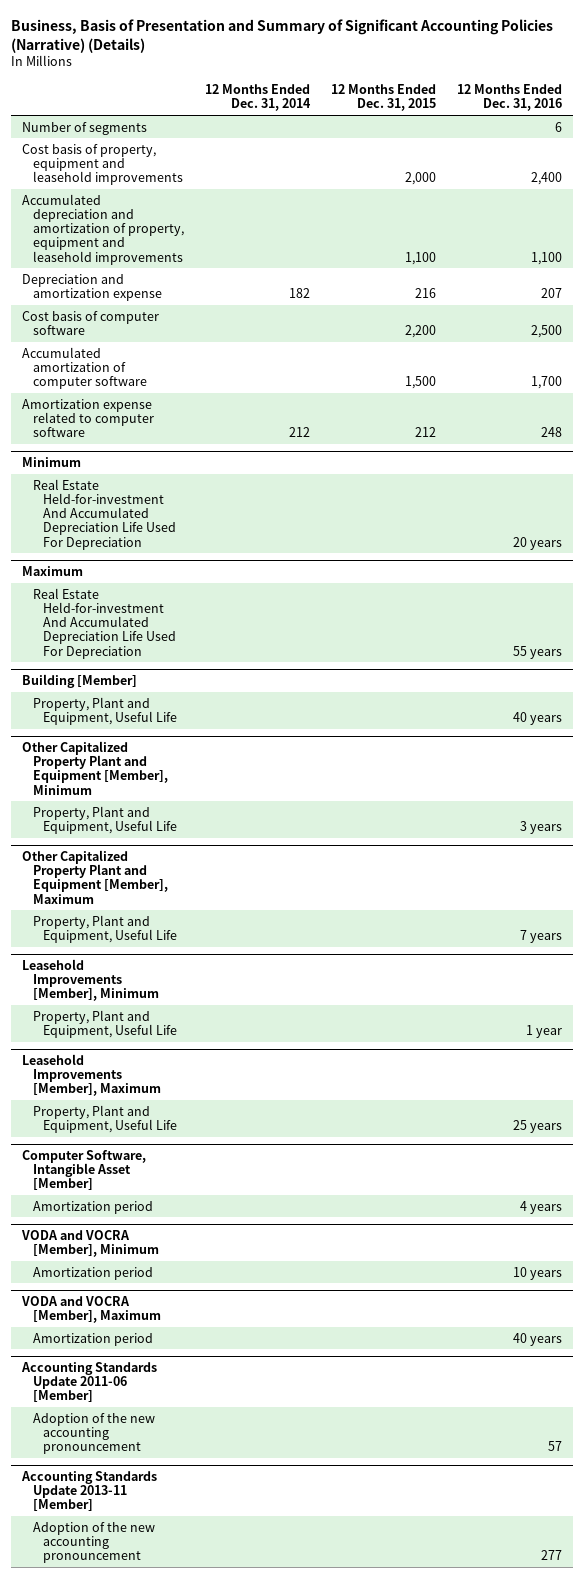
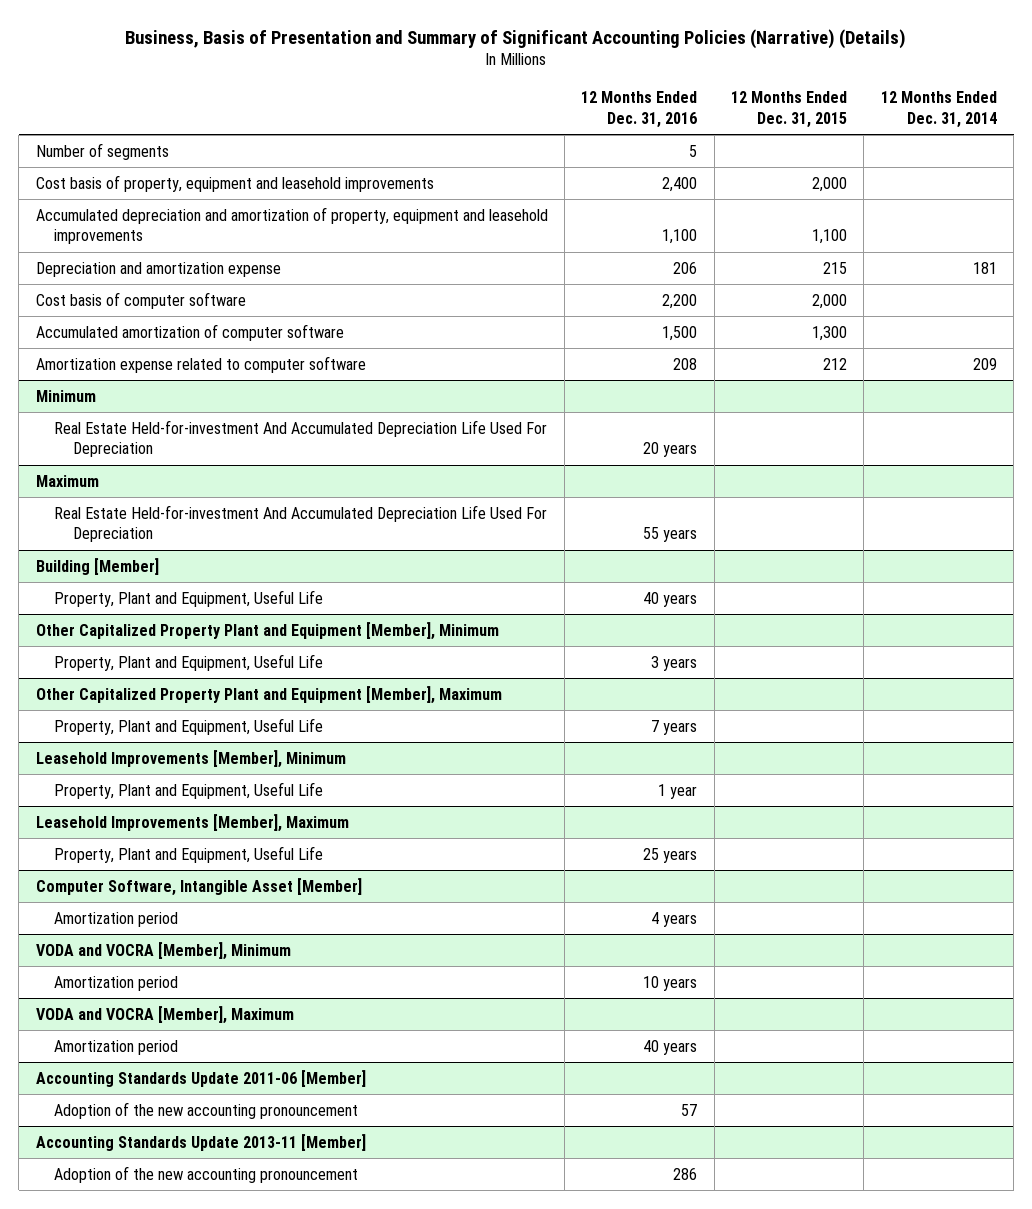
- | 12 Months Ended Dec. 31, 2014 | 12 Months Ended Dec. 31, 2015 | 12 Months Ended Dec. 31, 2016
+ | 12 Months Ended Dec. 31, 2016 | 12 Months Ended Dec. 31, 2015 | 12 Months Ended Dec. 31, 2014
- Number of segments | | | 6
+ Number of segments | 5 | |
- Depreciation and amortization expense | 182 | 216 | 207
- Cost basis of computer software | | 2,200 | 2,500
- Accumulated amortization of computer software | | 1,500 | 1,700
- Amortization expense related to computer software | 212 | 212 | 248
+ Depreciation and amortization expense | 206 | 215 | 181
+ Cost basis of computer software | 2,200 | 2,000 |
+ Accumulated amortization of computer software | 1,500 | 1,300 |
+ Amortization expense related to computer software | 208 | 212 | 209
@ Accounting Standards Update 2013-11 [Member]
- Adoption of the new accounting pronouncement | | | 277
+ Adoption of the new accounting pronouncement | 286 | |

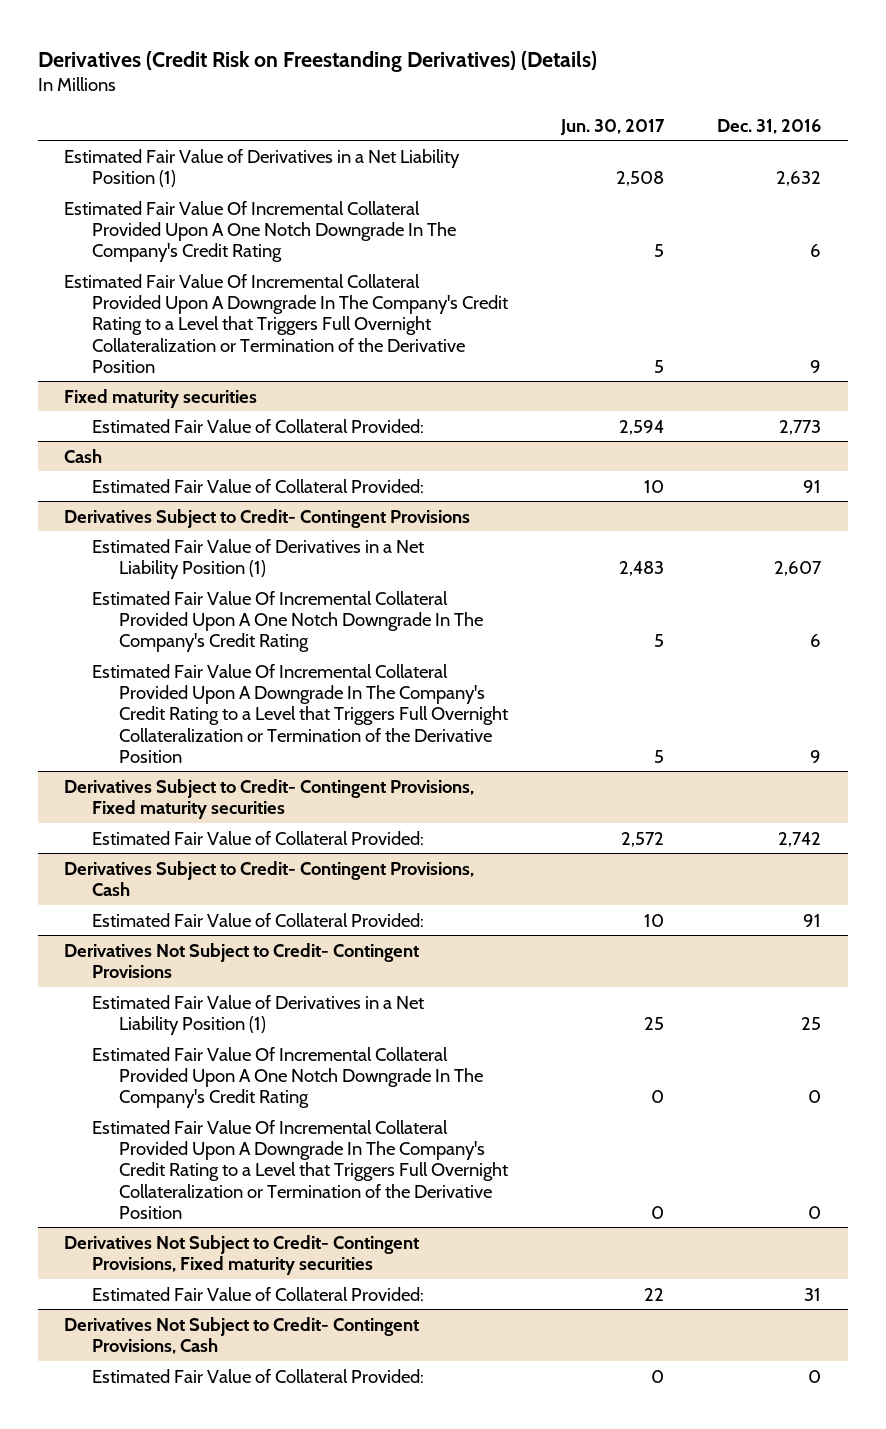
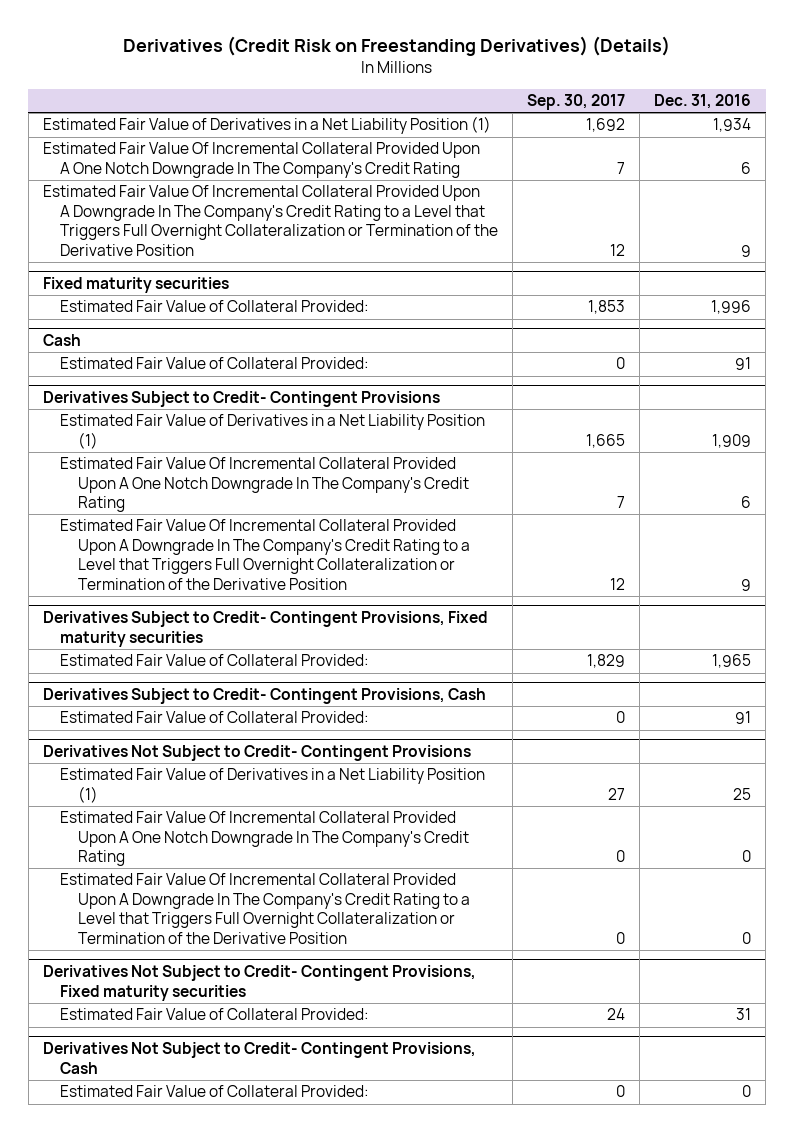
- | Jun. 30, 2017 | Dec. 31, 2016
+ | Sep. 30, 2017 | Dec. 31, 2016
- Estimated Fair Value of Derivatives in a Net Liability Position (1) | 2,508 | 2,632
+ Estimated Fair Value of Derivatives in a Net Liability Position (1) | 1,692 | 1,934
@ Fixed maturity securities
- Estimated Fair Value of Collateral Provided: | 2,594 | 2,773
+ Estimated Fair Value of Collateral Provided: | 1,853 | 1,996
@ Derivatives Subject to Credit- Contingent Provisions
- Estimated Fair Value of Derivatives in a Net Liability Position (1) | 2,483 | 2,607
+ Estimated Fair Value of Derivatives in a Net Liability Position (1) | 1,665 | 1,909
@ Derivatives Subject to Credit- Contingent Provisions, Fixed maturity securities
- Estimated Fair Value of Collateral Provided: | 2,572 | 2,742
+ Estimated Fair Value of Collateral Provided: | 1,829 | 1,965

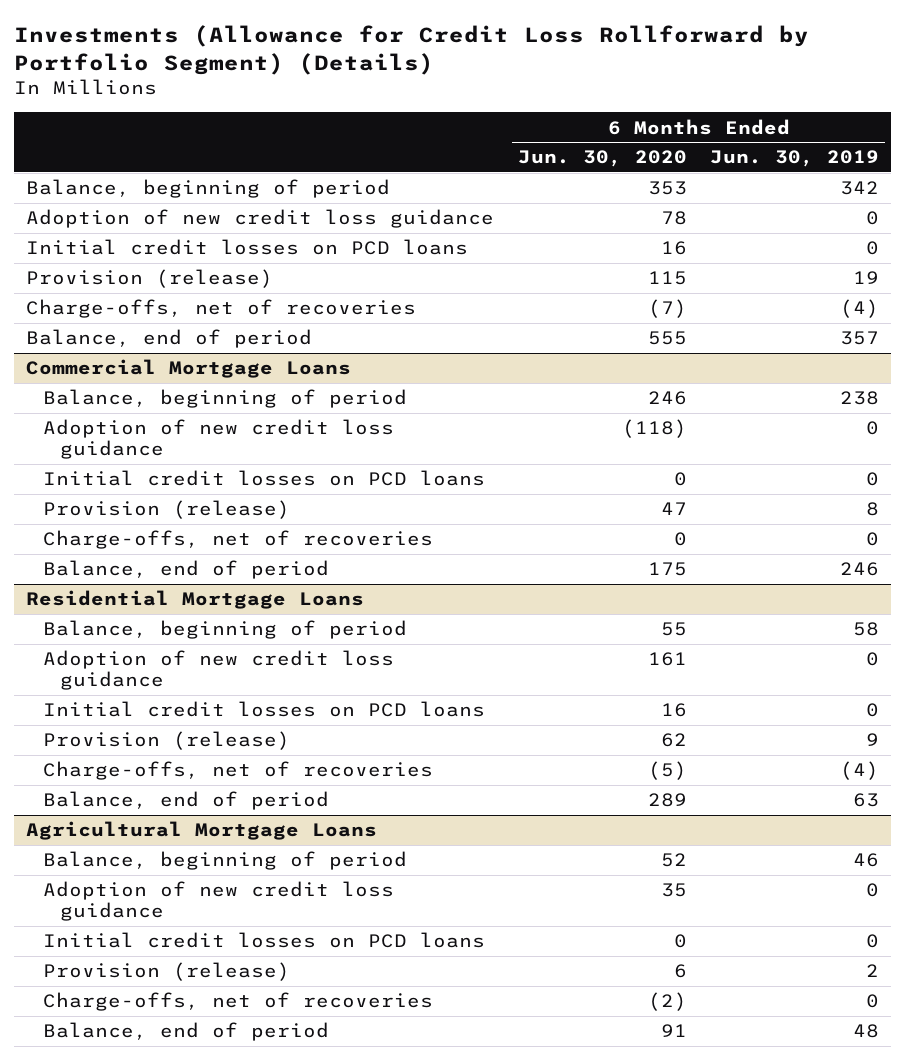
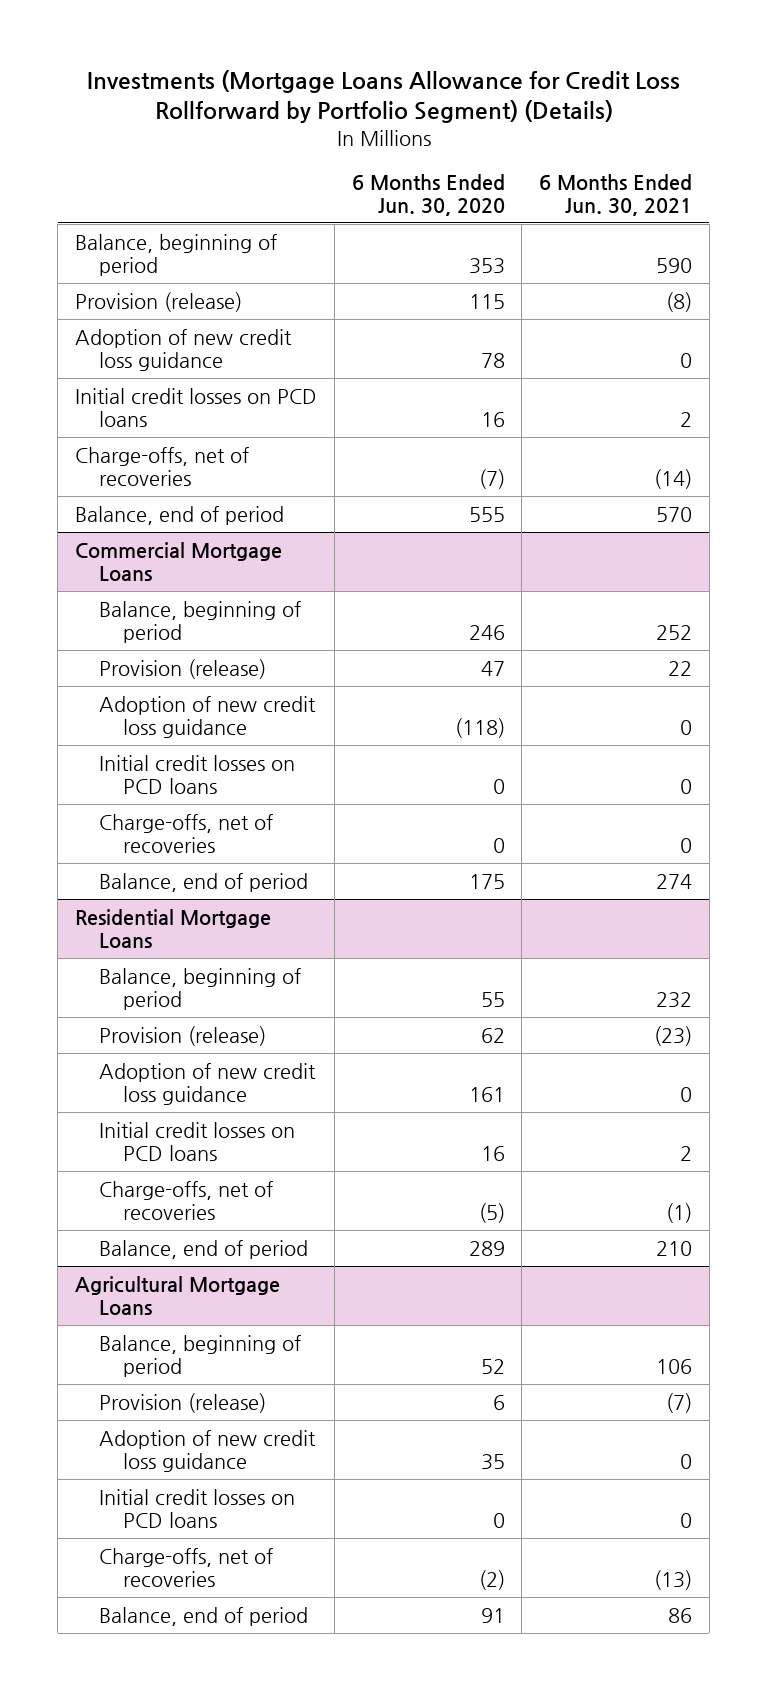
- Investments (Allowance for Credit Loss Rollforward by Portfolio Segment) (Details)
+ Investments (Mortgage Loans Allowance for Credit Loss Rollforward by Portfolio Segment) (Details)
- | 6 Months Ended Jun. 30, 2020 | 6 Months Ended Jun. 30, 2019
+ | 6 Months Ended Jun. 30, 2020 | 6 Months Ended Jun. 30, 2021
moved up: Provision (release) | 115 | (8)
@ Commercial Mortgage Loans
moved up: Provision (release) | 47 | 22
@ Residential Mortgage Loans
moved up: Provision (release) | 62 | (23)
@ Agricultural Mortgage Loans
moved up: Provision (release) | 6 | (7)

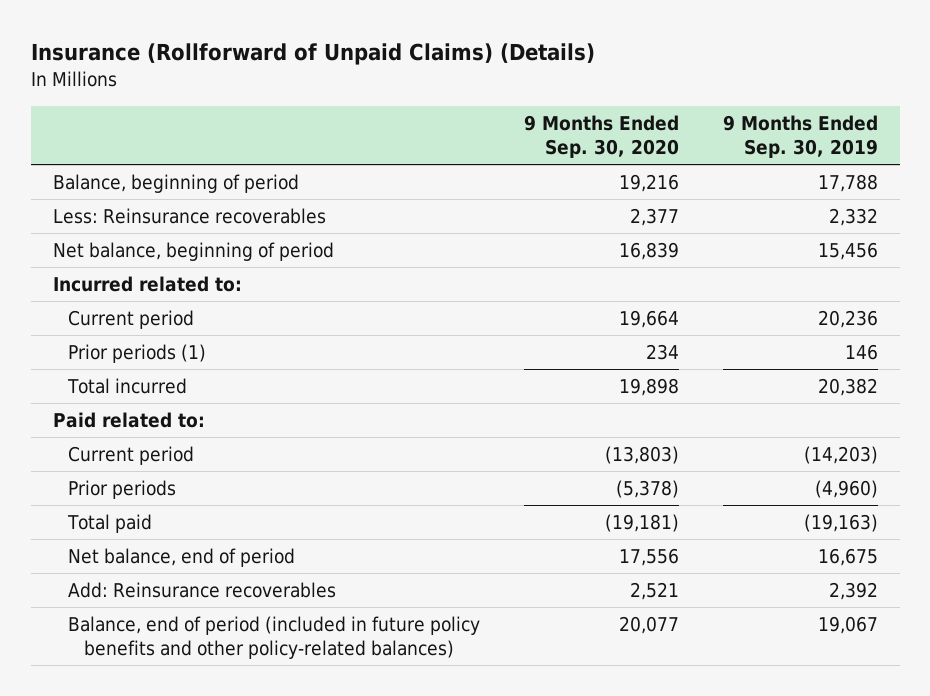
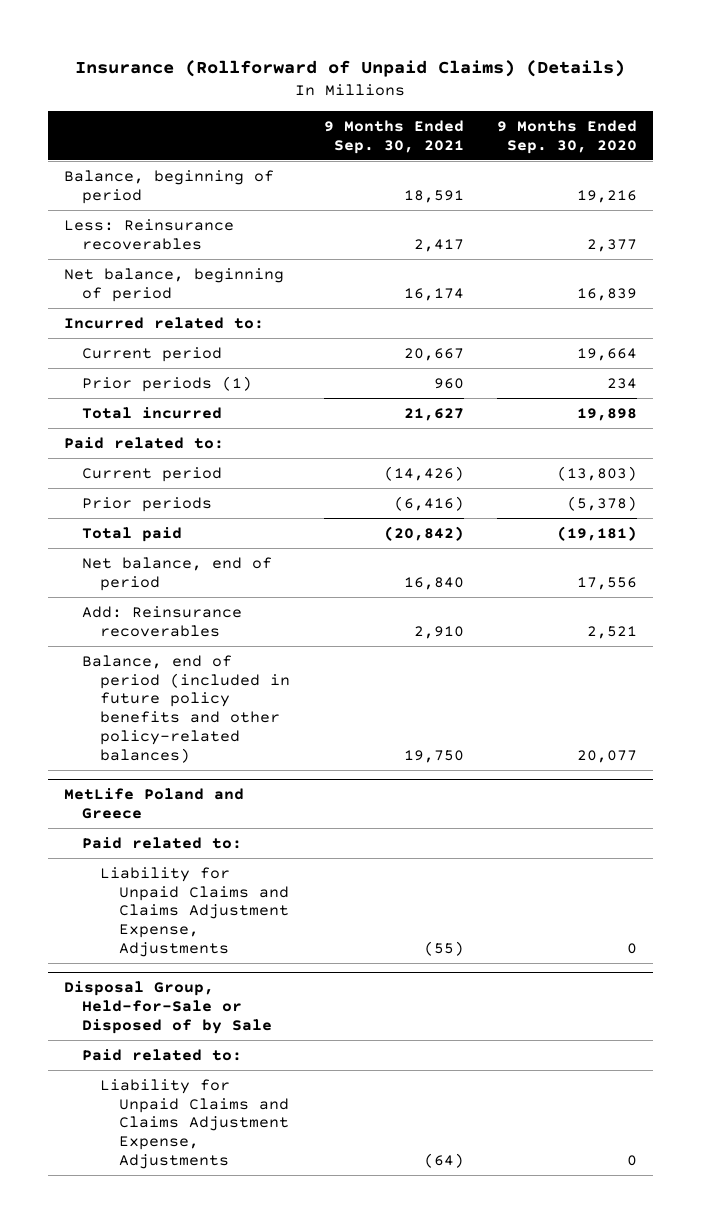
- | 9 Months Ended Sep. 30, 2020 | 9 Months Ended Sep. 30, 2019
+ | 9 Months Ended Sep. 30, 2021 | 9 Months Ended Sep. 30, 2020
+ MetLife Poland and Greece
+ Paid related to:
+ Liability for Unpaid Claims and Claims Adjustment Expense, Adjustments | (55) | 0
+ Disposal Group, Held-for-Sale or Disposed of by Sale
+ Paid related to:
+ Liability for Unpaid Claims and Claims Adjustment Expense, Adjustments | (64) | 0

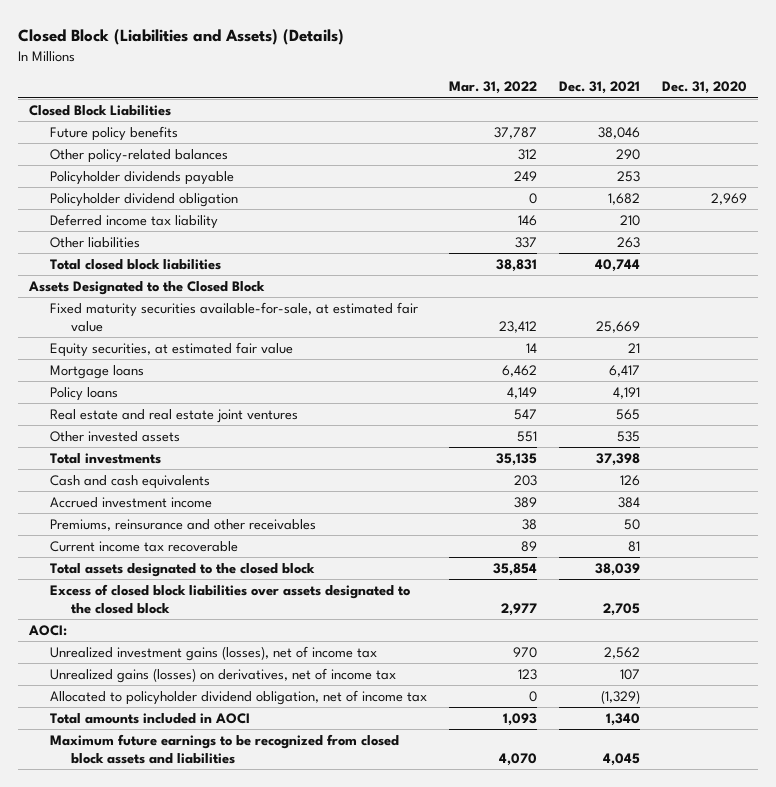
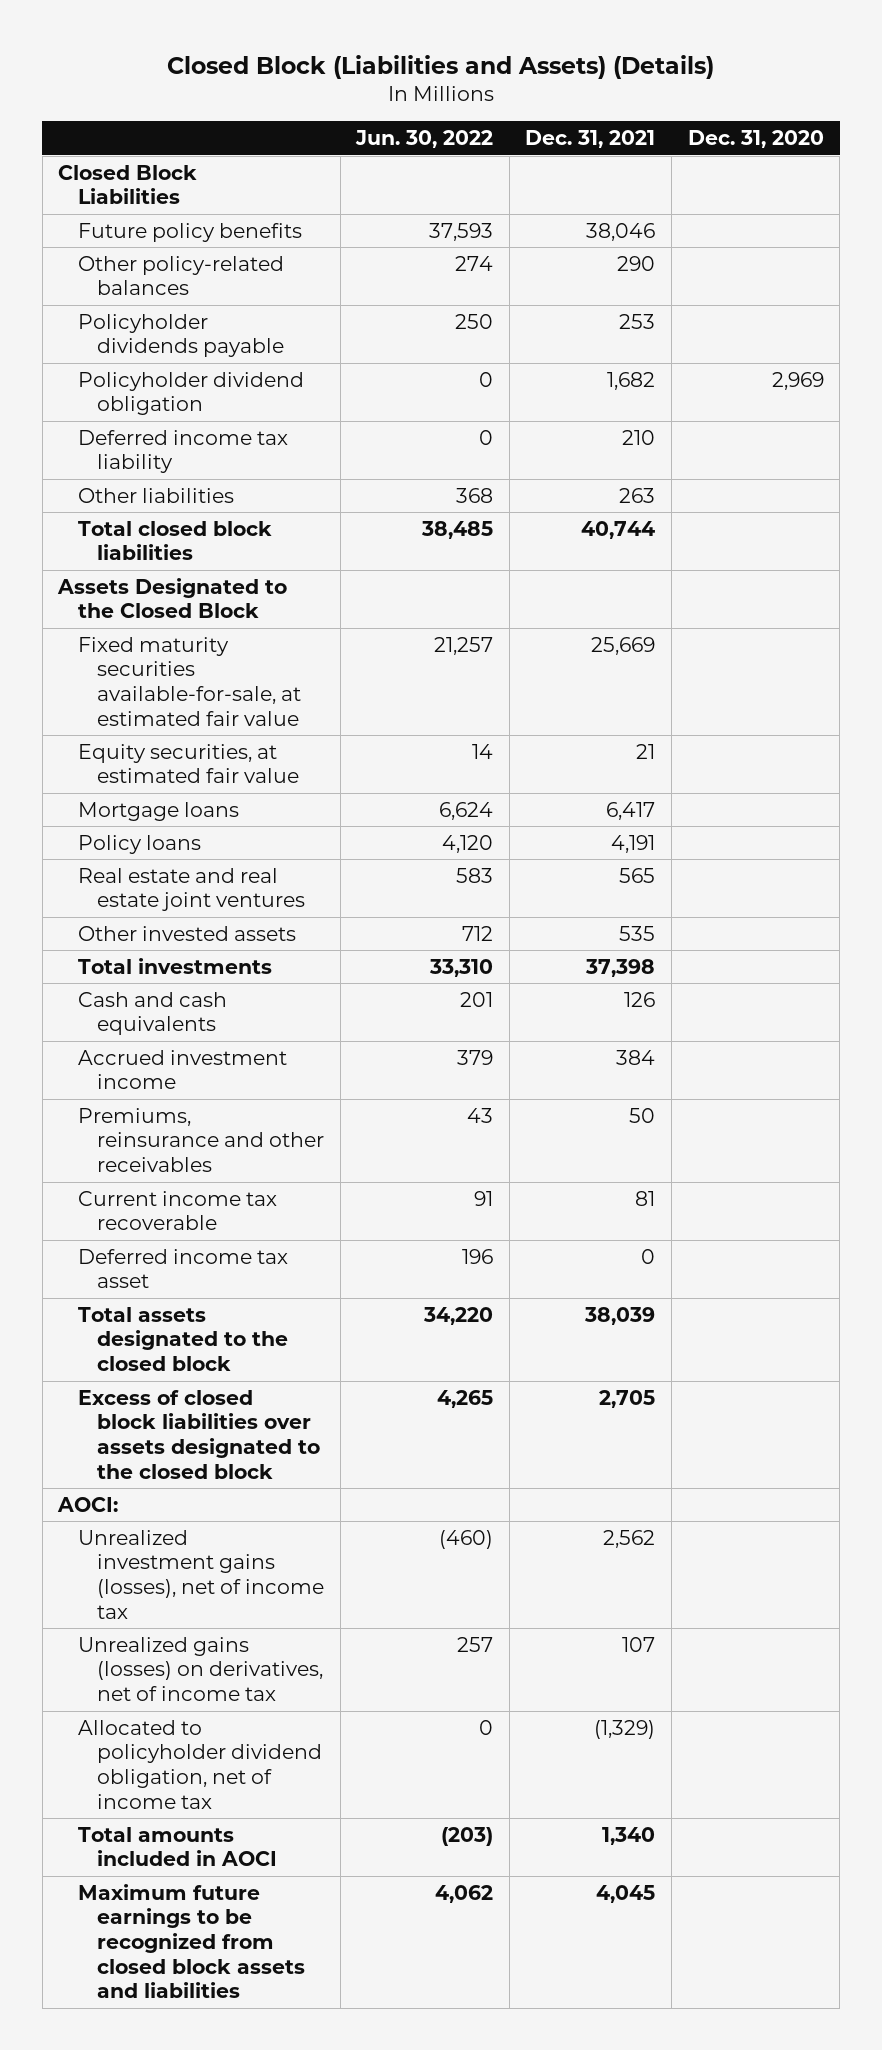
- | Mar. 31, 2022 | Dec. 31, 2021 | Dec. 31, 2020
+ | Jun. 30, 2022 | Dec. 31, 2021 | Dec. 31, 2020
+ Deferred income tax asset | 196 | 0 |

